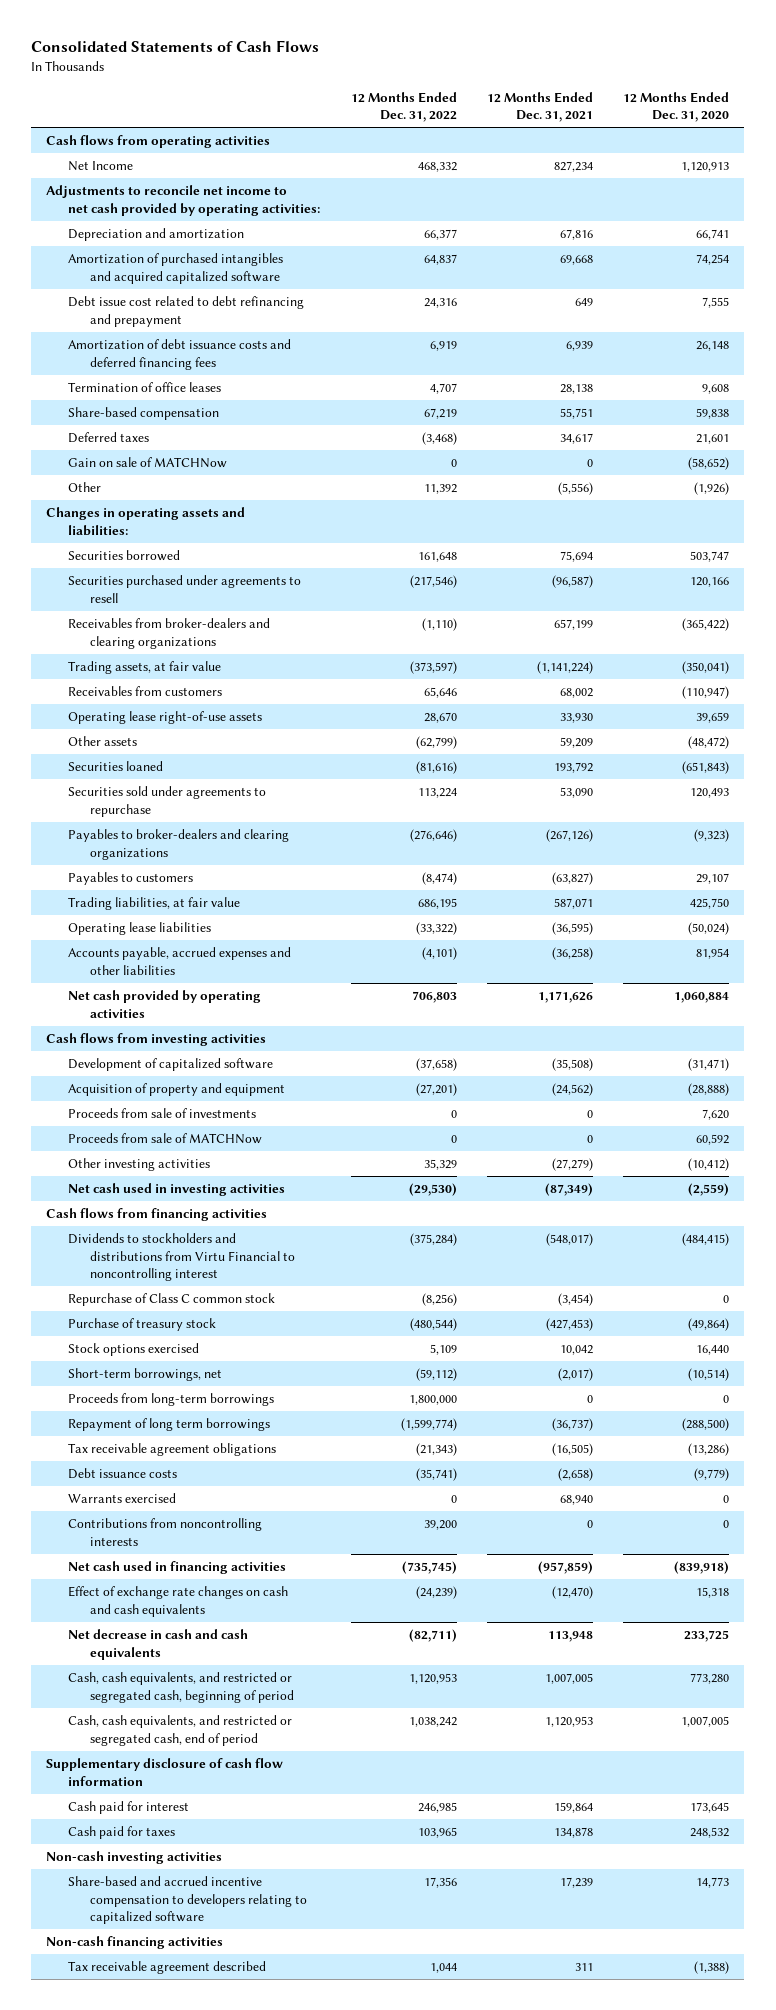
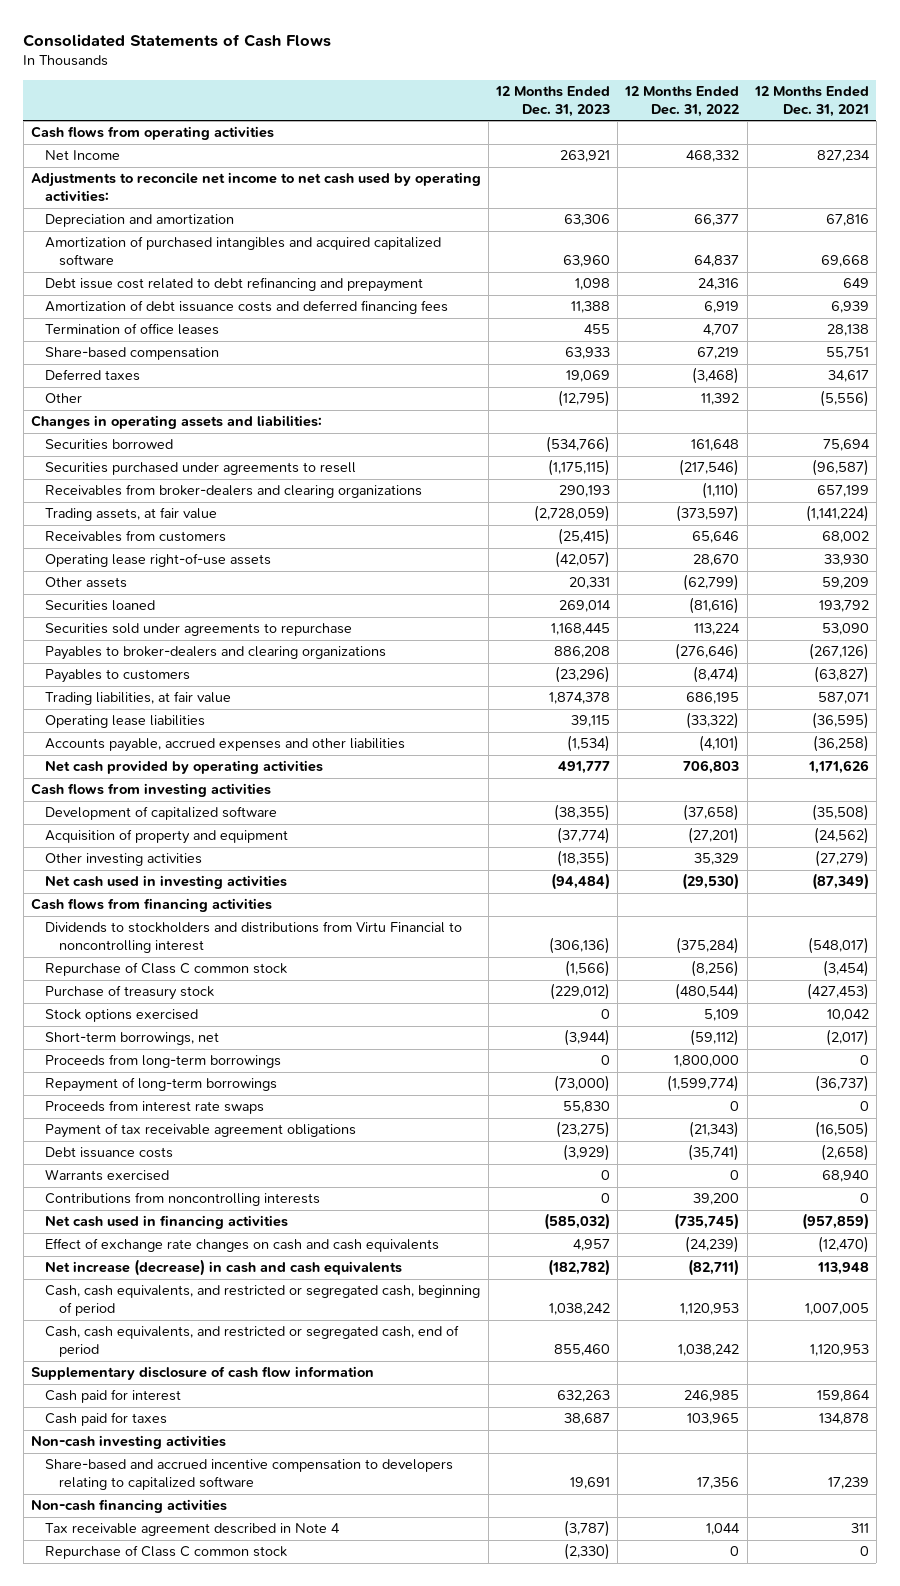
- | 12 Months Ended Dec. 31, 2022 | 12 Months Ended Dec. 31, 2021 | 12 Months Ended Dec. 31, 2020
+ | 12 Months Ended Dec. 31, 2023 | 12 Months Ended Dec. 31, 2022 | 12 Months Ended Dec. 31, 2021
- Adjustments to reconcile net income to net cash provided by operating activities:
+ Adjustments to reconcile net income to net cash used by operating activities:
- Gain on sale of MATCHNow | 0 | 0 | (58,652)
- Proceeds from sale of investments | 0 | 0 | 7,620
- Proceeds from sale of MATCHNow | 0 | 0 | 60,592
- Repayment of long term borrowings | (1,599,774) | (36,737) | (288,500)
- Tax receivable agreement obligations | (21,343) | (16,505) | (13,286)
+ Repayment of long-term borrowings | (73,000) | (1,599,774) | (36,737)
+ Proceeds from interest rate swaps | 55,830 | 0 | 0
+ Payment of tax receivable agreement obligations | (23,275) | (21,343) | (16,505)
- Net decrease in cash and cash equivalents | (82,711) | 113,948 | 233,725
+ Net increase (decrease) in cash and cash equivalents | (182,782) | (82,711) | 113,948
- Tax receivable agreement described | 1,044 | 311 | (1,388)
+ Tax receivable agreement described in Note 4 | (3,787) | 1,044 | 311
+ Repurchase of Class C common stock | (2,330) | 0 | 0

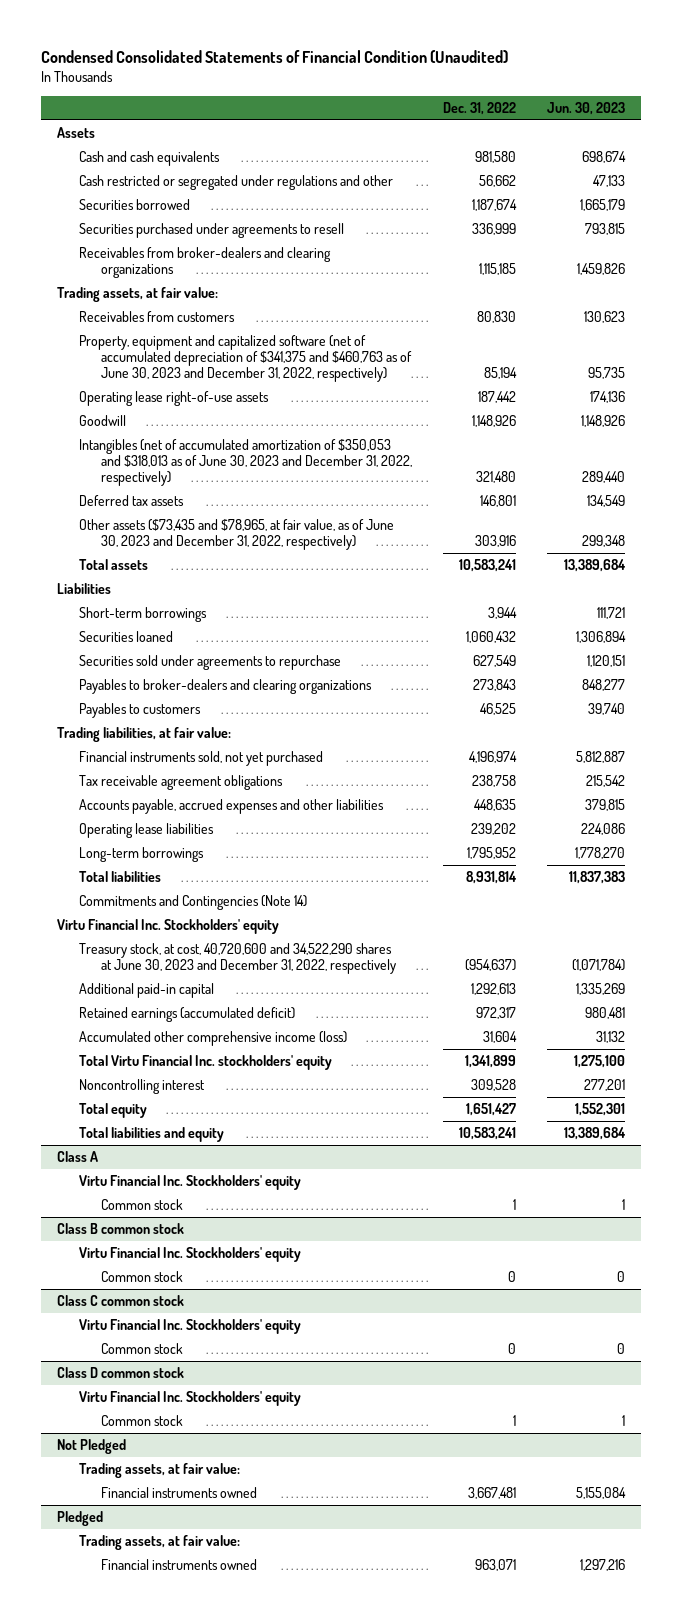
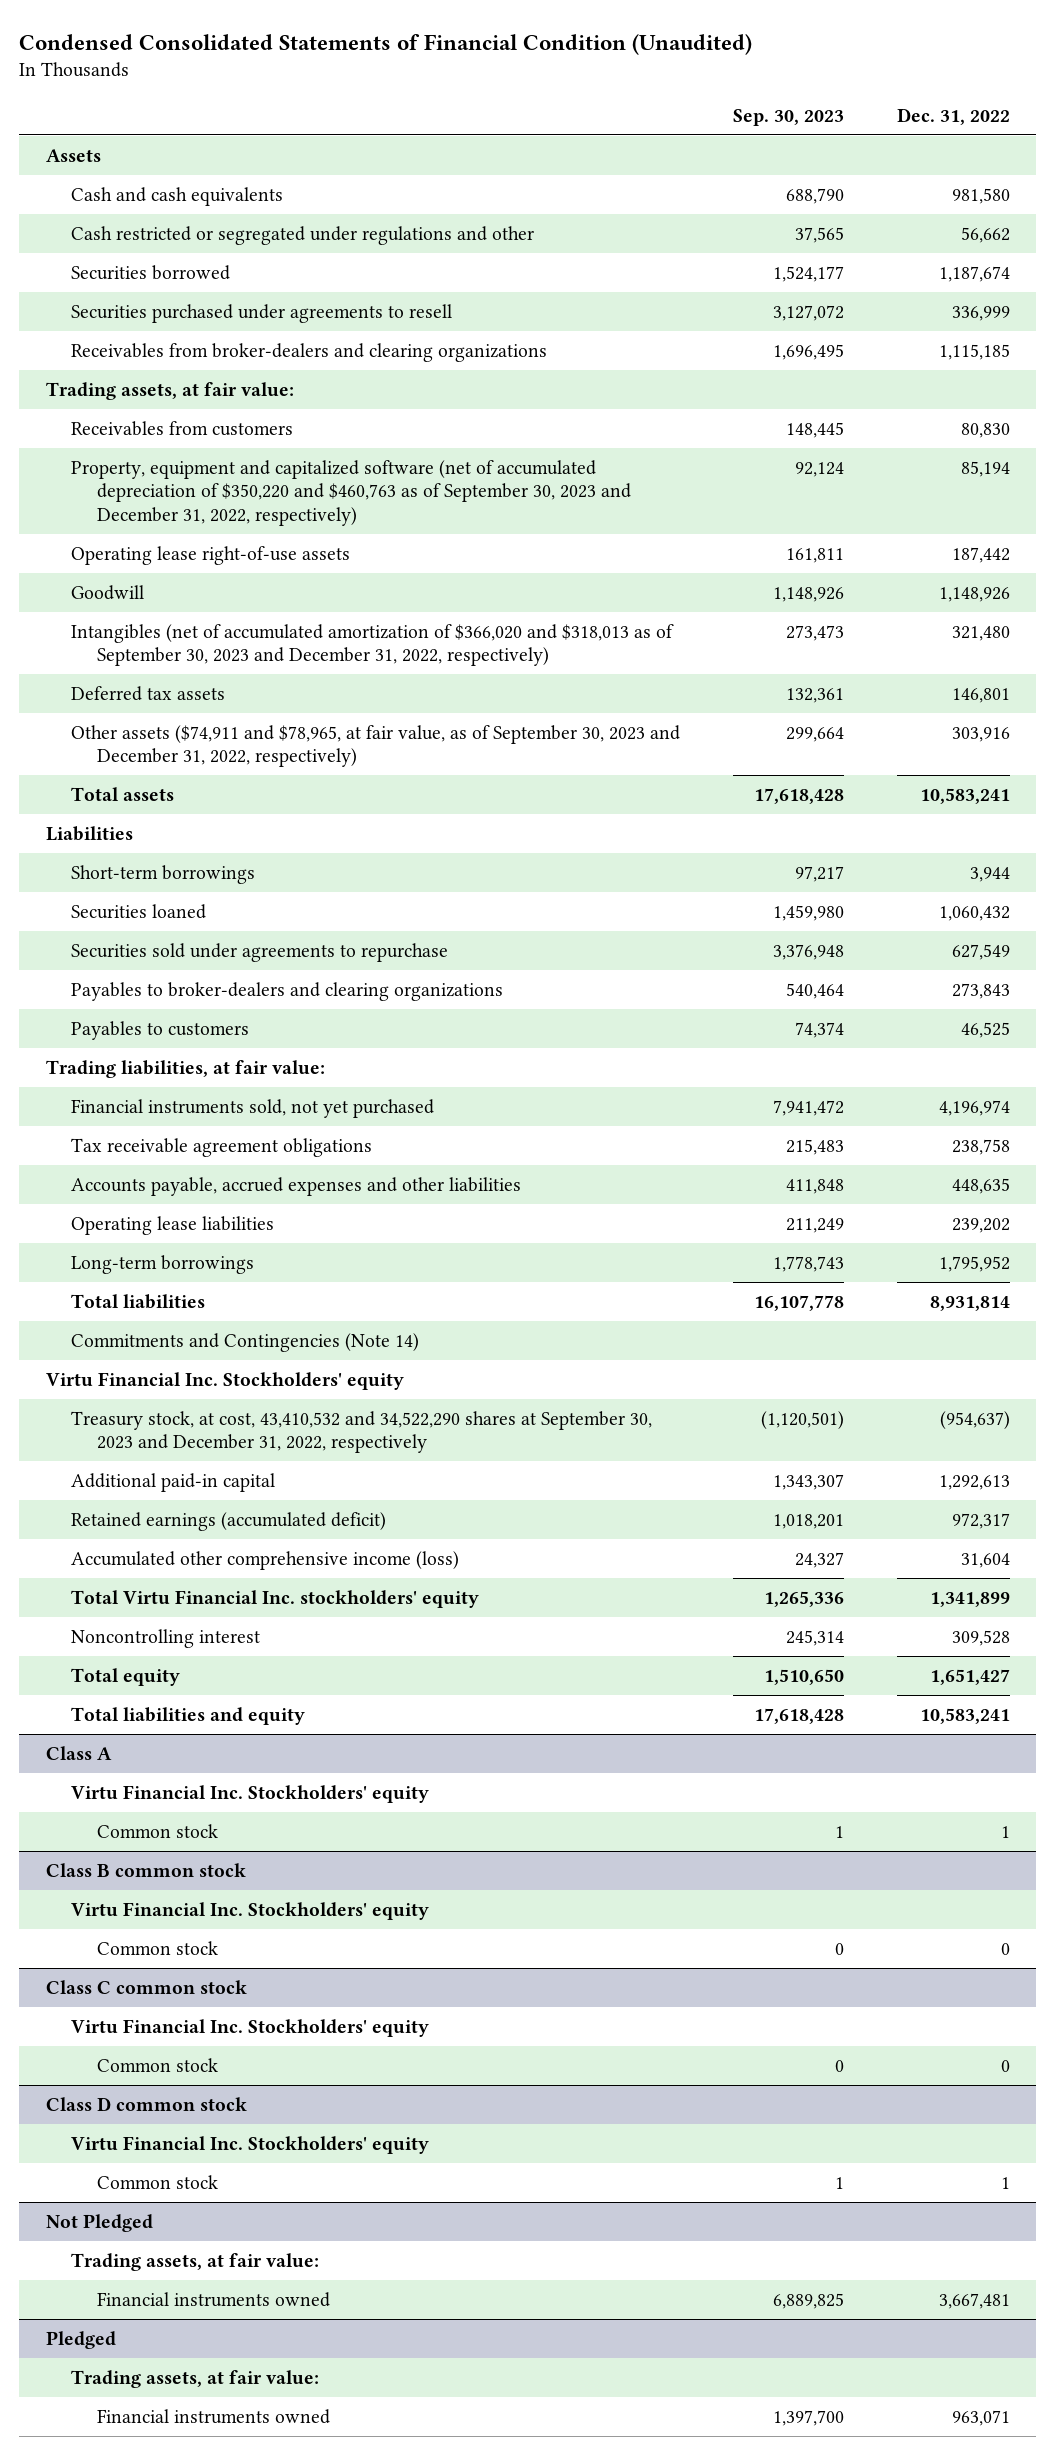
- | Dec. 31, 2022 | Jun. 30, 2023
+ | Sep. 30, 2023 | Dec. 31, 2022
- Property, equipment and capitalized software (net of accumulated depreciation of $341,375 and $460,763 as of June 30, 2023 and December 31, 2022, respectively) | 85,194 | 95,735
+ Property, equipment and capitalized software (net of accumulated depreciation of $350,220 and $460,763 as of September 30, 2023 and December 31, 2022, respectively) | 92,124 | 85,194
- Intangibles (net of accumulated amortization of $350,053 and $318,013 as of June 30, 2023 and December 31, 2022, respectively) | 321,480 | 289,440
+ Intangibles (net of accumulated amortization of $366,020 and $318,013 as of September 30, 2023 and December 31, 2022, respectively) | 273,473 | 321,480
- Other assets ($73,435 and $78,965, at fair value, as of June 30, 2023 and December 31, 2022, respectively) | 303,916 | 299,348
+ Other assets ($74,911 and $78,965, at fair value, as of September 30, 2023 and December 31, 2022, respectively) | 299,664 | 303,916
- Treasury stock, at cost, 40,720,600 and 34,522,290 shares at June 30, 2023 and December 31, 2022, respectively | (954,637) | (1,071,784)
+ Treasury stock, at cost, 43,410,532 and 34,522,290 shares at September 30, 2023 and December 31, 2022, respectively | (1,120,501) | (954,637)

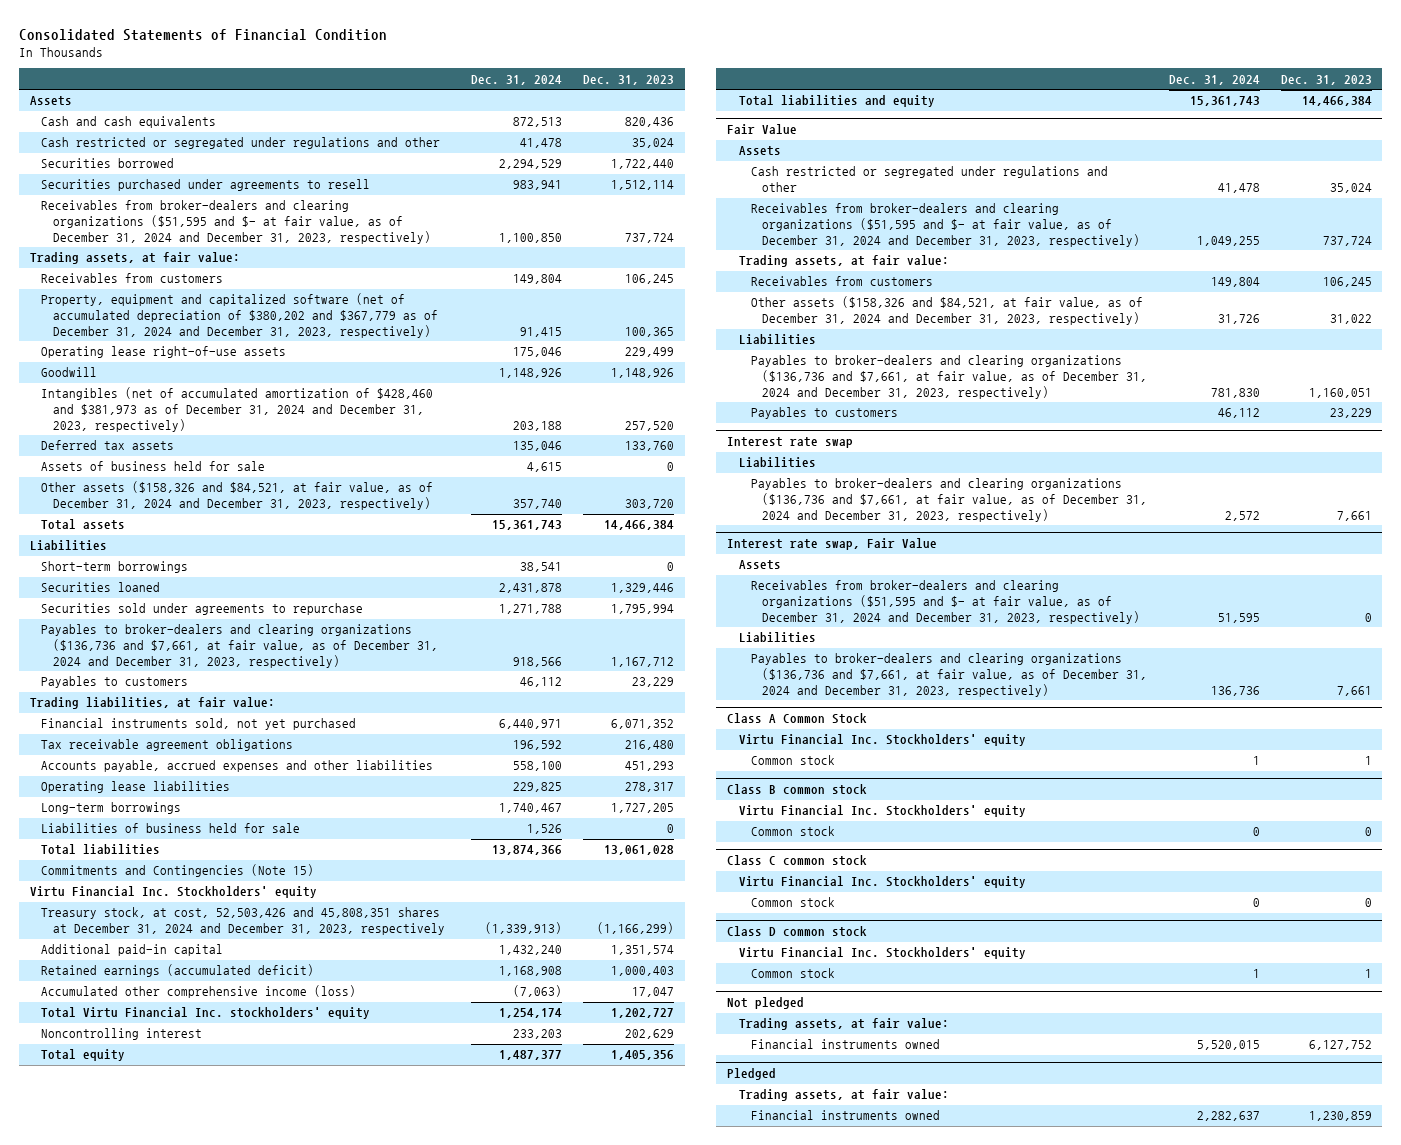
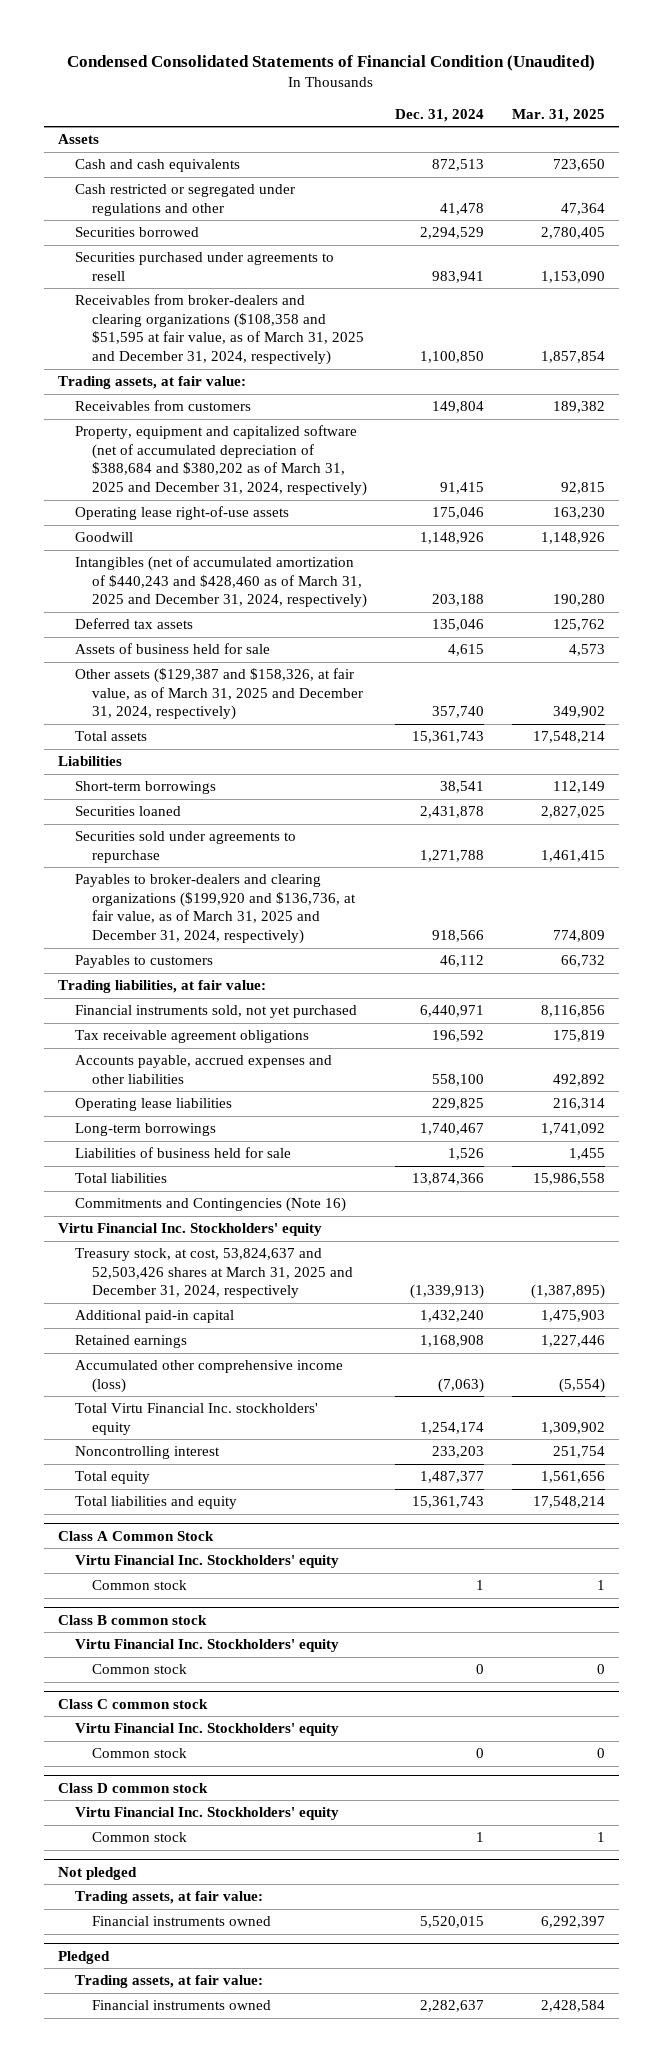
- Consolidated Statements of Financial Condition
+ Condensed Consolidated Statements of Financial Condition (Unaudited)
- | Dec. 31, 2024 | Dec. 31, 2023
+ | Dec. 31, 2024 | Mar. 31, 2025
- Receivables from broker-dealers and clearing organizations ($51,595 and $- at fair value, as of December 31, 2024 and December 31, 2023, respectively) | 1,100,850 | 737,724
+ Receivables from broker-dealers and clearing organizations ($108,358 and $51,595 at fair value, as of March 31, 2025 and December 31, 2024, respectively) | 1,100,850 | 1,857,854
- Property, equipment and capitalized software (net of accumulated depreciation of $380,202 and $367,779 as of December 31, 2024 and December 31, 2023, respectively) | 91,415 | 100,365
+ Property, equipment and capitalized software (net of accumulated depreciation of $388,684 and $380,202 as of March 31, 2025 and December 31, 2024, respectively) | 91,415 | 92,815
- Intangibles (net of accumulated amortization of $428,460 and $381,973 as of December 31, 2024 and December 31, 2023, respectively) | 203,188 | 257,520
+ Intangibles (net of accumulated amortization of $440,243 and $428,460 as of March 31, 2025 and December 31, 2024, respectively) | 203,188 | 190,280
- Other assets ($158,326 and $84,521, at fair value, as of December 31, 2024 and December 31, 2023, respectively) | 357,740 | 303,720
+ Other assets ($129,387 and $158,326, at fair value, as of March 31, 2025 and December 31, 2024, respectively) | 357,740 | 349,902
- Payables to broker-dealers and clearing organizations ($136,736 and $7,661, at fair value, as of December 31, 2024 and December 31, 2023, respectively) | 918,566 | 1,167,712
+ Payables to broker-dealers and clearing organizations ($199,920 and $136,736, at fair value, as of March 31, 2025 and December 31, 2024, respectively) | 918,566 | 774,809
- Commitments and Contingencies (Note 15)
+ Commitments and Contingencies (Note 16)
- Treasury stock, at cost, 52,503,426 and 45,808,351 shares at December 31, 2024 and December 31, 2023, respectively | (1,339,913) | (1,166,299)
+ Treasury stock, at cost, 53,824,637 and 52,503,426 shares at March 31, 2025 and December 31, 2024, respectively | (1,339,913) | (1,387,895)
- Retained earnings (accumulated deficit) | 1,168,908 | 1,000,403
+ Retained earnings | 1,168,908 | 1,227,446
- Fair Value
- Assets
- Cash restricted or segregated under regulations and other | 41,478 | 35,024
- Receivables from broker-dealers and clearing organizations ($51,595 and $- at fair value, as of December 31, 2024 and December 31, 2023, respectively) | 1,049,255 | 737,724
- Trading assets, at fair value:
- Receivables from customers | 149,804 | 106,245
- Other assets ($158,326 and $84,521, at fair value, as of December 31, 2024 and December 31, 2023, respectively) | 31,726 | 31,022
- Liabilities
- Payables to broker-dealers and clearing organizations ($136,736 and $7,661, at fair value, as of December 31, 2024 and December 31, 2023, respectively) | 781,830 | 1,160,051
- Payables to customers | 46,112 | 23,229
- Interest rate swap
- Liabilities
- Payables to broker-dealers and clearing organizations ($136,736 and $7,661, at fair value, as of December 31, 2024 and December 31, 2023, respectively) | 2,572 | 7,661
- Interest rate swap, Fair Value
- Assets
- Receivables from broker-dealers and clearing organizations ($51,595 and $- at fair value, as of December 31, 2024 and December 31, 2023, respectively) | 51,595 | 0
- Liabilities
- Payables to broker-dealers and clearing organizations ($136,736 and $7,661, at fair value, as of December 31, 2024 and December 31, 2023, respectively) | 136,736 | 7,661

